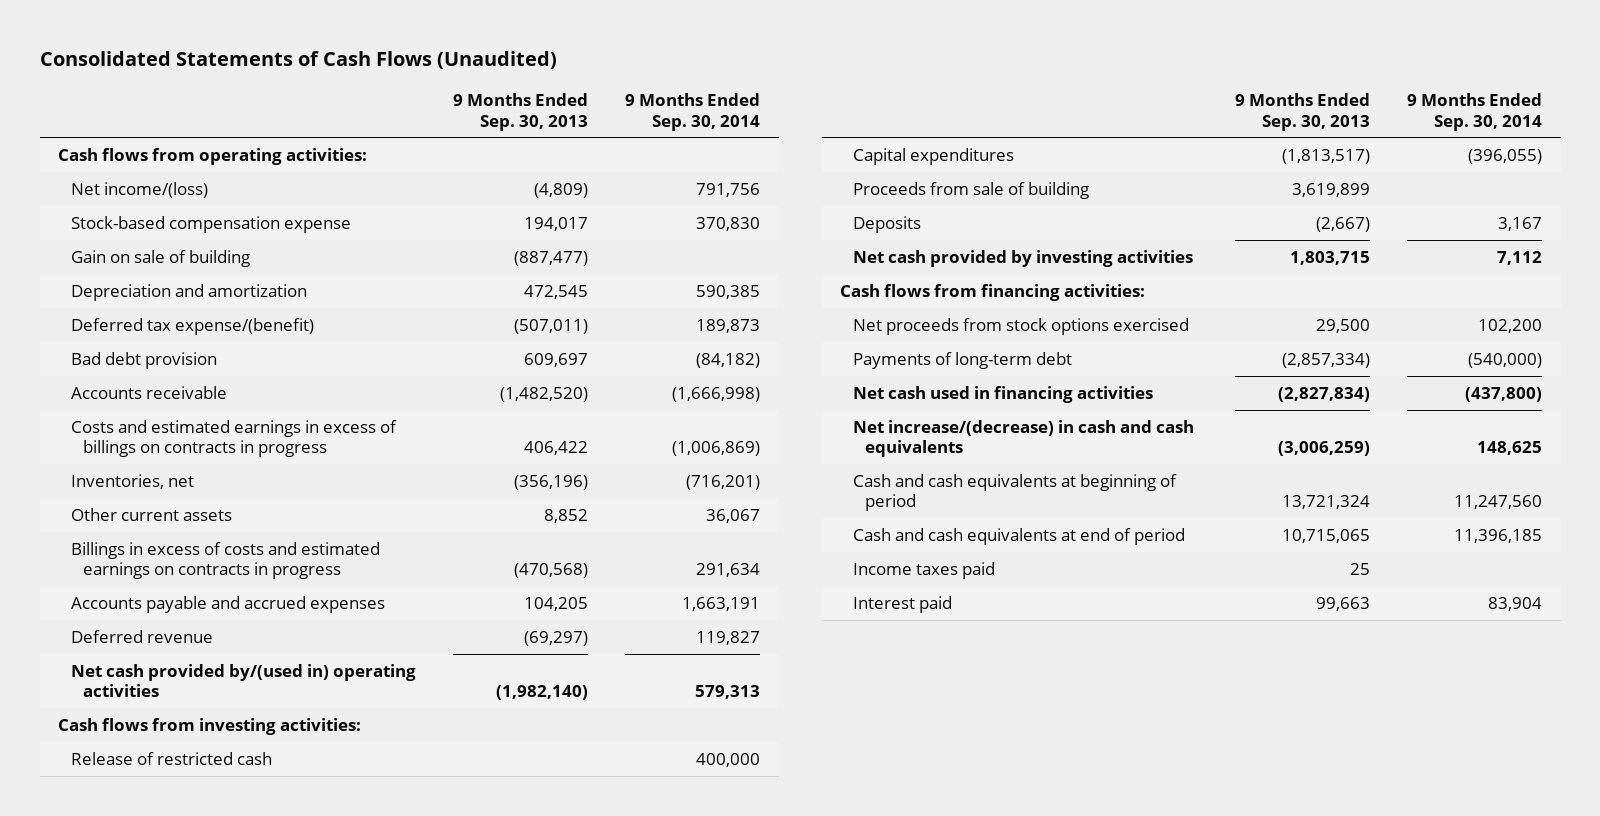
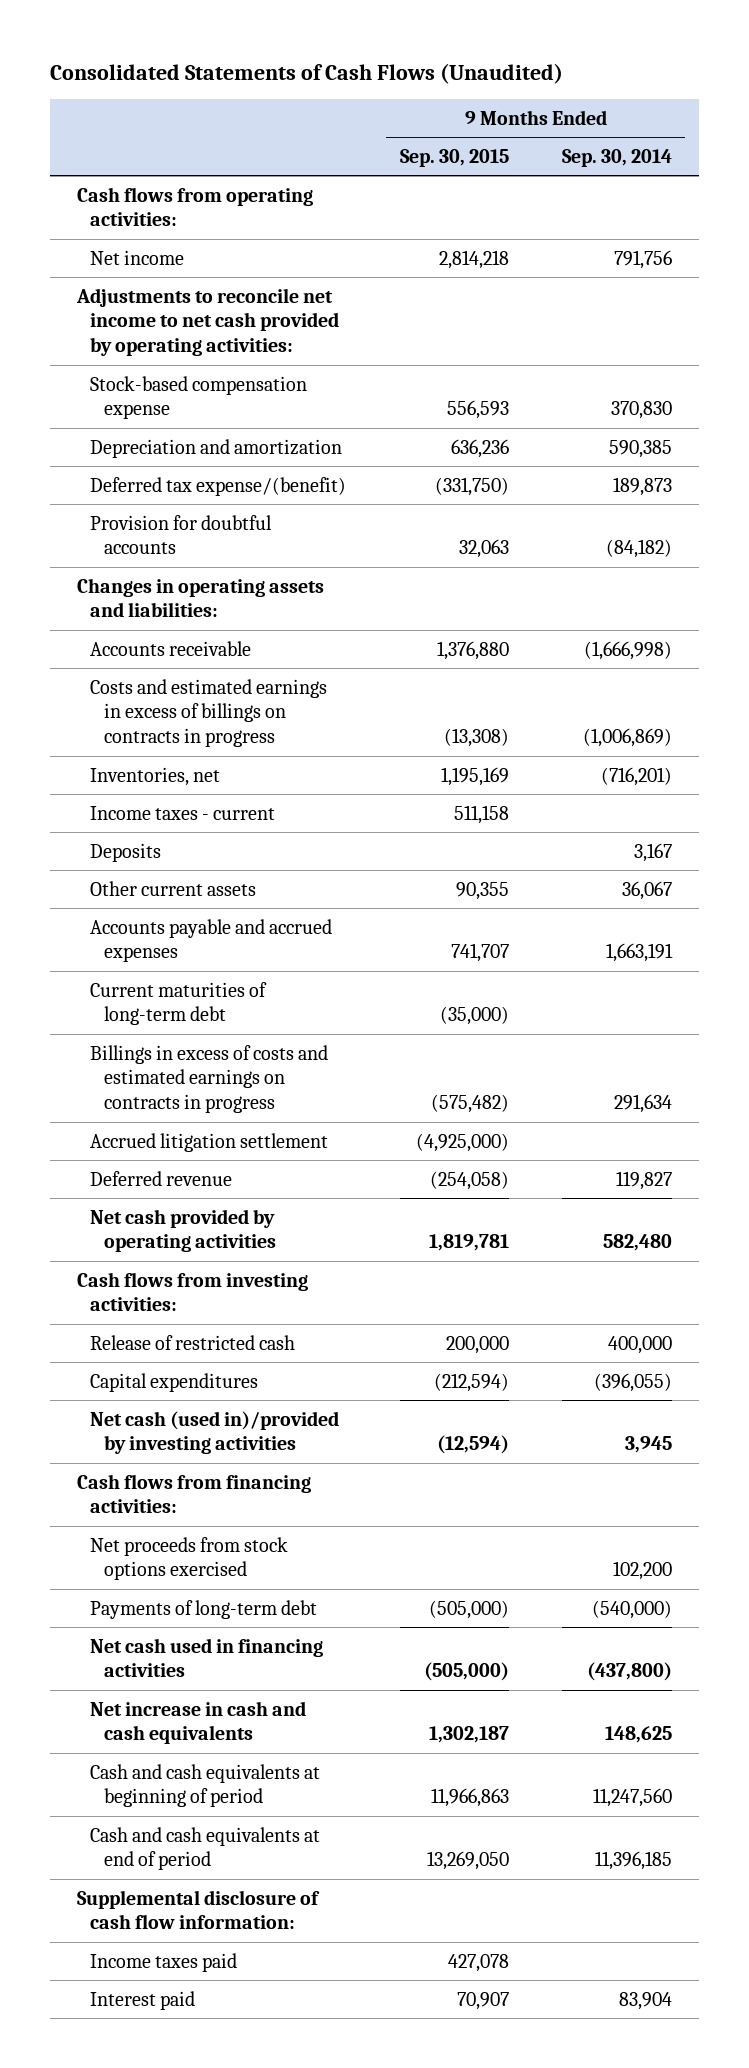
- | 9 Months Ended Sep. 30, 2013 | 9 Months Ended Sep. 30, 2014
+ | 9 Months Ended Sep. 30, 2015 | 9 Months Ended Sep. 30, 2014
- Net income/(loss) | (4,809) | 791,756
+ Net income | 2,814,218 | 791,756
+ Adjustments to reconcile net income to net cash provided by operating activities:
- Gain on sale of building | (887,477) |
- Bad debt provision | 609,697 | (84,182)
+ Provision for doubtful accounts | 32,063 | (84,182)
+ Changes in operating assets and liabilities:
+ Income taxes - current | 511,158 |
moved up: Deposits | | 3,167
+ Current maturities of long-term debt | (35,000) |
moved down: Billings in excess of costs and estimated earnings on contracts in progress | (575,482) | 291,634
+ Accrued litigation settlement | (4,925,000) |
- Net cash provided by/(used in) operating activities | (1,982,140) | 579,313
+ Net cash provided by operating activities | 1,819,781 | 582,480
- Proceeds from sale of building | 3,619,899 |
- Net cash provided by investing activities | 1,803,715 | 7,112
+ Net cash (used in)/provided by investing activities | (12,594) | 3,945
- Net increase/(decrease) in cash and cash equivalents | (3,006,259) | 148,625
+ Net increase in cash and cash equivalents | 1,302,187 | 148,625
+ Supplemental disclosure of cash flow information:

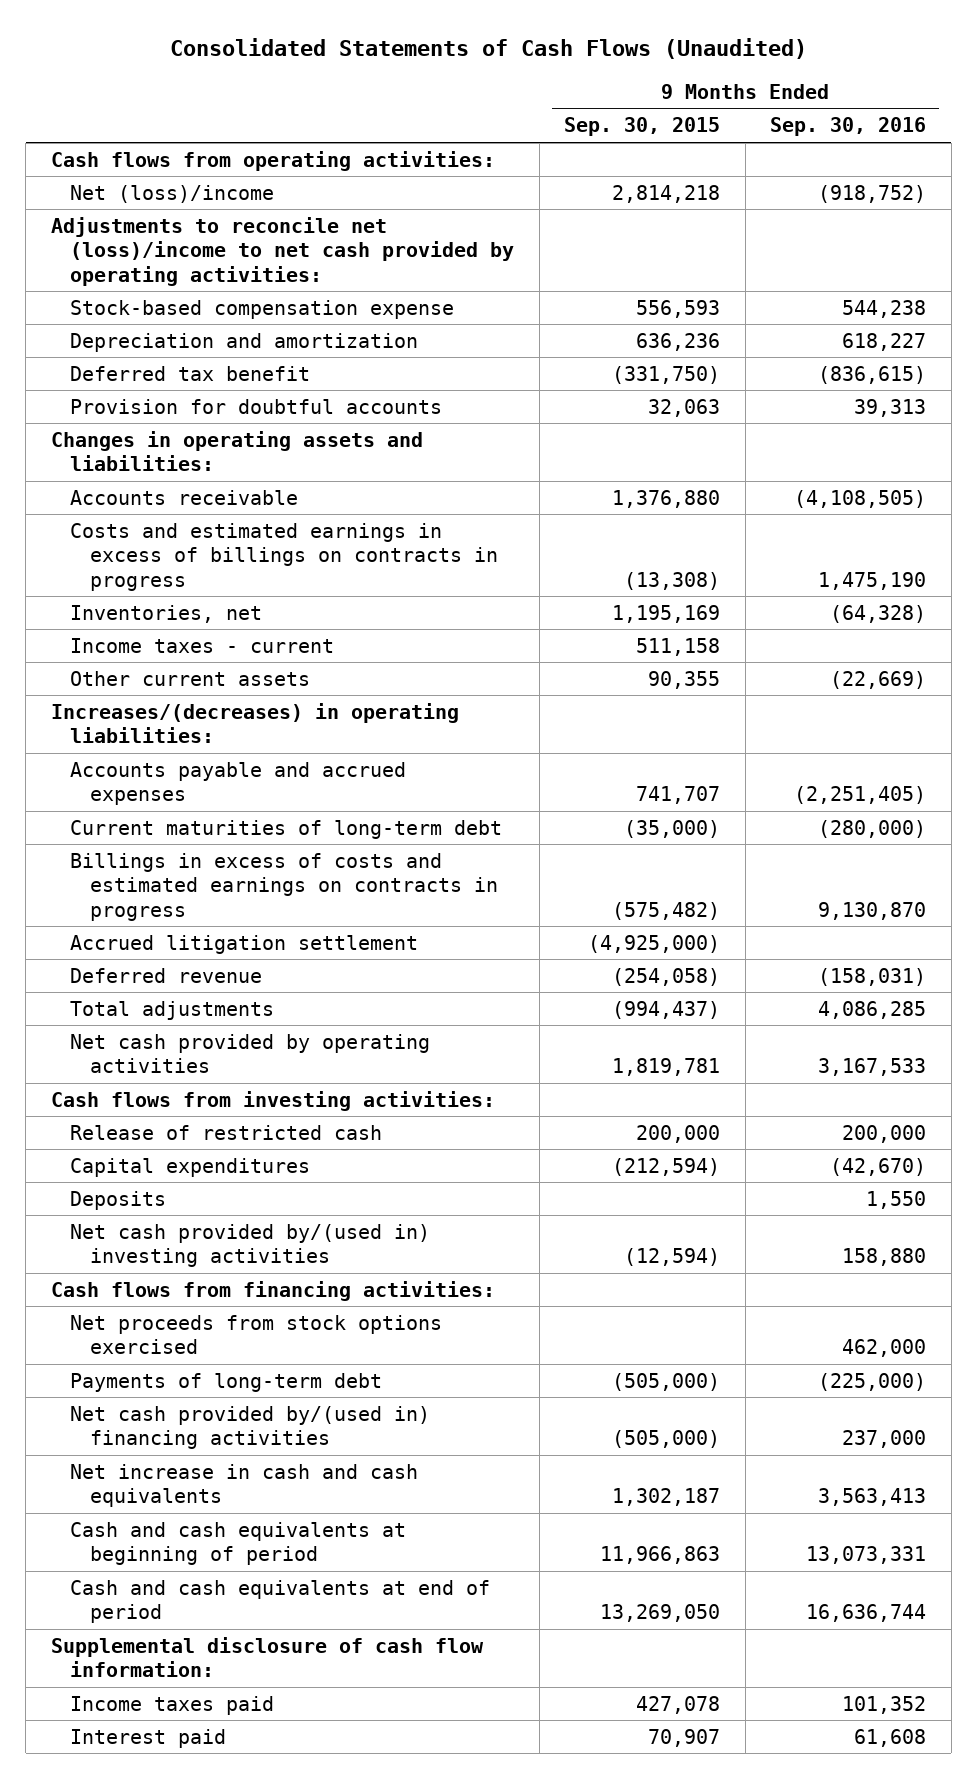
- | 9 Months Ended Sep. 30, 2015 | 9 Months Ended Sep. 30, 2014
+ | 9 Months Ended Sep. 30, 2015 | 9 Months Ended Sep. 30, 2016
- Net income | 2,814,218 | 791,756
- Adjustments to reconcile net income to net cash provided by operating activities:
+ Net (loss)/income | 2,814,218 | (918,752)
+ Adjustments to reconcile net (loss)/income to net cash provided by operating activities:
- Deferred tax expense/(benefit) | (331,750) | 189,873
+ Deferred tax benefit | (331,750) | (836,615)
+ Increases/(decreases) in operating liabilities:
+ Total adjustments | (994,437) | 4,086,285
- Net cash (used in)/provided by investing activities | (12,594) | 3,945
moved down: Deposits | | 1,550
+ Net cash provided by/(used in) investing activities | (12,594) | 158,880
- Net cash used in financing activities | (505,000) | (437,800)
+ Net cash provided by/(used in) financing activities | (505,000) | 237,000

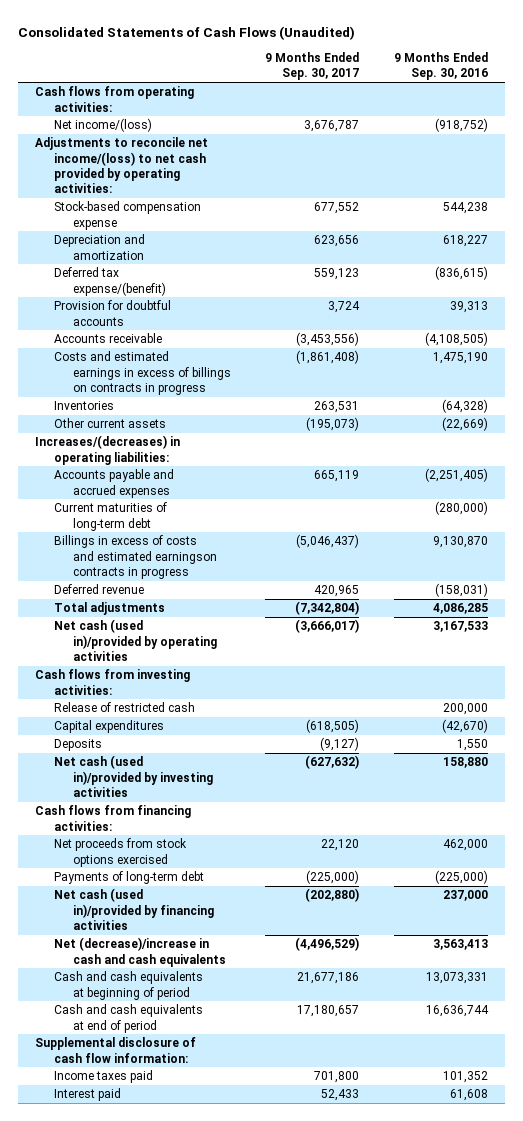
- | 9 Months Ended Sep. 30, 2015 | 9 Months Ended Sep. 30, 2016
+ | 9 Months Ended Sep. 30, 2017 | 9 Months Ended Sep. 30, 2016
- Net (loss)/income | 2,814,218 | (918,752)
- Adjustments to reconcile net (loss)/income to net cash provided by operating activities:
+ Net income/(loss) | 3,676,787 | (918,752)
+ Adjustments to reconcile net income/(loss) to net cash provided by operating activities:
- Deferred tax benefit | (331,750) | (836,615)
+ Deferred tax expense/(benefit) | 559,123 | (836,615)
- Changes in operating assets and liabilities:
- Inventories, net | 1,195,169 | (64,328)
- Income taxes - current | 511,158 |
+ Inventories | 263,531 | (64,328)
- Billings in excess of costs and estimated earnings on contracts in progress | (575,482) | 9,130,870
- Accrued litigation settlement | (4,925,000) |
+ Billings in excess of costs and estimated earningson contracts in progress | (5,046,437) | 9,130,870
- Net cash provided by operating activities | 1,819,781 | 3,167,533
+ Net cash (used in)/provided by operating activities | (3,666,017) | 3,167,533
- Net cash provided by/(used in) investing activities | (12,594) | 158,880
+ Net cash (used in)/provided by investing activities | (627,632) | 158,880
- Net cash provided by/(used in) financing activities | (505,000) | 237,000
- Net increase in cash and cash equivalents | 1,302,187 | 3,563,413
+ Net cash (used in)/provided by financing activities | (202,880) | 237,000
+ Net (decrease)/increase in cash and cash equivalents | (4,496,529) | 3,563,413

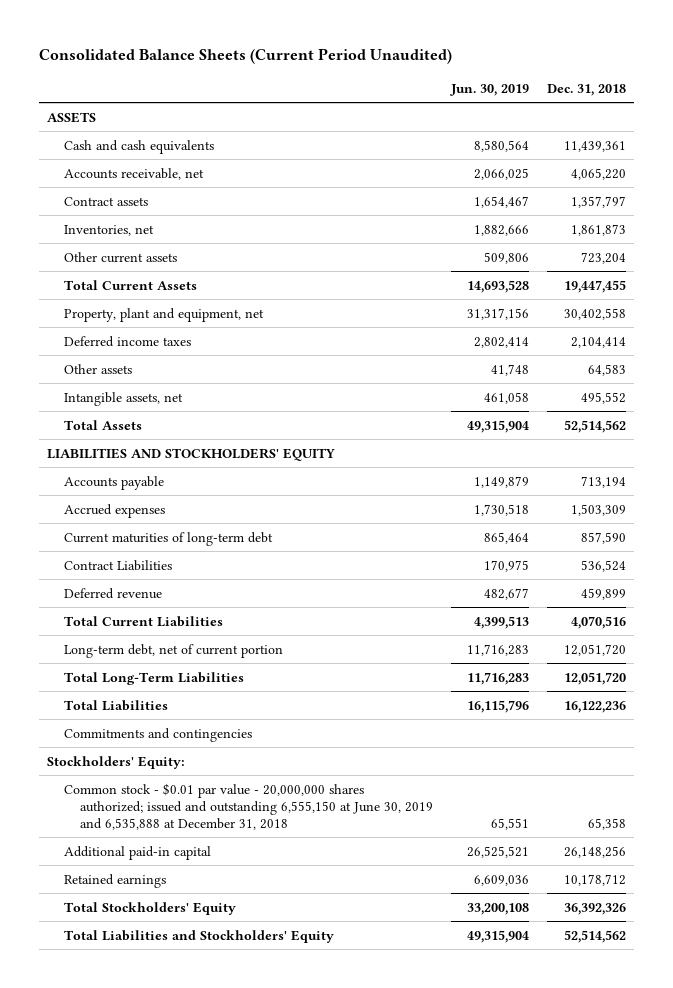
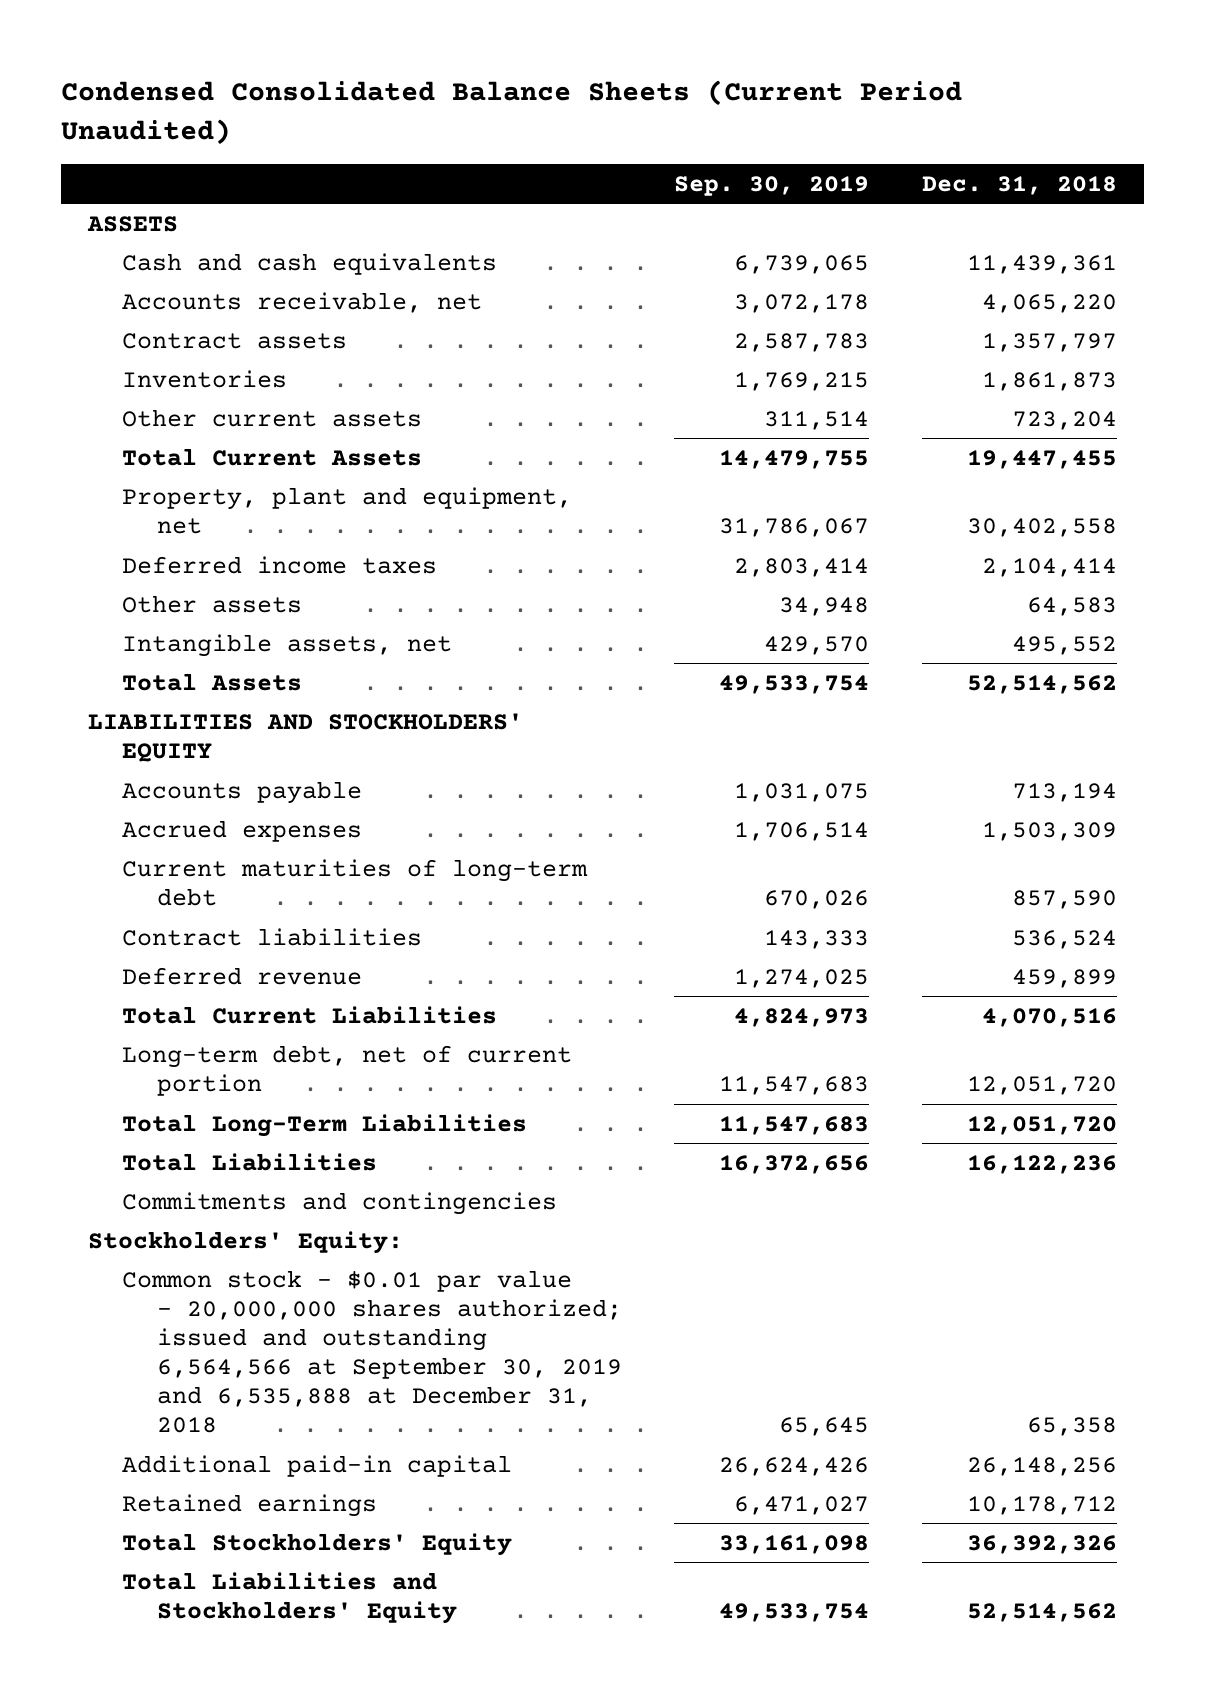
- Consolidated Balance Sheets (Current Period Unaudited)
+ Condensed Consolidated Balance Sheets (Current Period Unaudited)
- | Jun. 30, 2019 | Dec. 31, 2018
+ | Sep. 30, 2019 | Dec. 31, 2018
- Inventories, net | 1,882,666 | 1,861,873
+ Inventories | 1,769,215 | 1,861,873
- Contract Liabilities | 170,975 | 536,524
+ Contract liabilities | 143,333 | 536,524
- Common stock - $0.01 par value - 20,000,000 shares authorized; issued and outstanding 6,555,150 at June 30, 2019 and 6,535,888 at December 31, 2018 | 65,551 | 65,358
+ Common stock - $0.01 par value - 20,000,000 shares authorized; issued and outstanding 6,564,566 at September 30, 2019 and 6,535,888 at December 31, 2018 | 65,645 | 65,358

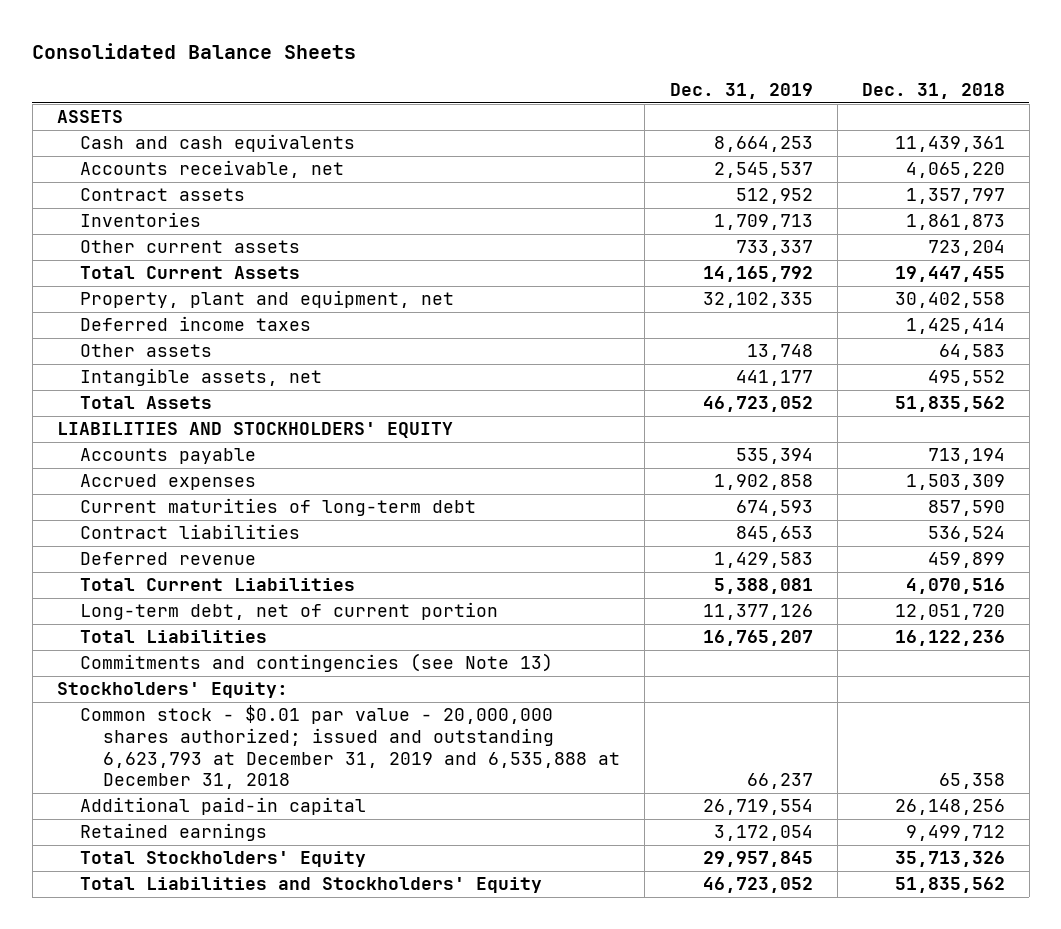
- Condensed Consolidated Balance Sheets (Current Period Unaudited)
+ Consolidated Balance Sheets
- | Sep. 30, 2019 | Dec. 31, 2018
+ | Dec. 31, 2019 | Dec. 31, 2018
- Deferred income taxes | 2,803,414 | 2,104,414
+ Deferred income taxes | | 1,425,414
- Total Assets | 49,533,754 | 52,514,562
+ Total Assets | 46,723,052 | 51,835,562
- Total Long-Term Liabilities | 11,547,683 | 12,051,720
- Commitments and contingencies
+ Commitments and contingencies (see Note 13)
- Common stock - $0.01 par value - 20,000,000 shares authorized; issued and outstanding 6,564,566 at September 30, 2019 and 6,535,888 at December 31, 2018 | 65,645 | 65,358
+ Common stock - $0.01 par value - 20,000,000 shares authorized; issued and outstanding 6,623,793 at December 31, 2019 and 6,535,888 at December 31, 2018 | 66,237 | 65,358
- Retained earnings | 6,471,027 | 10,178,712
- Total Stockholders' Equity | 33,161,098 | 36,392,326
- Total Liabilities and Stockholders' Equity | 49,533,754 | 52,514,562
+ Retained earnings | 3,172,054 | 9,499,712
+ Total Stockholders' Equity | 29,957,845 | 35,713,326
+ Total Liabilities and Stockholders' Equity | 46,723,052 | 51,835,562

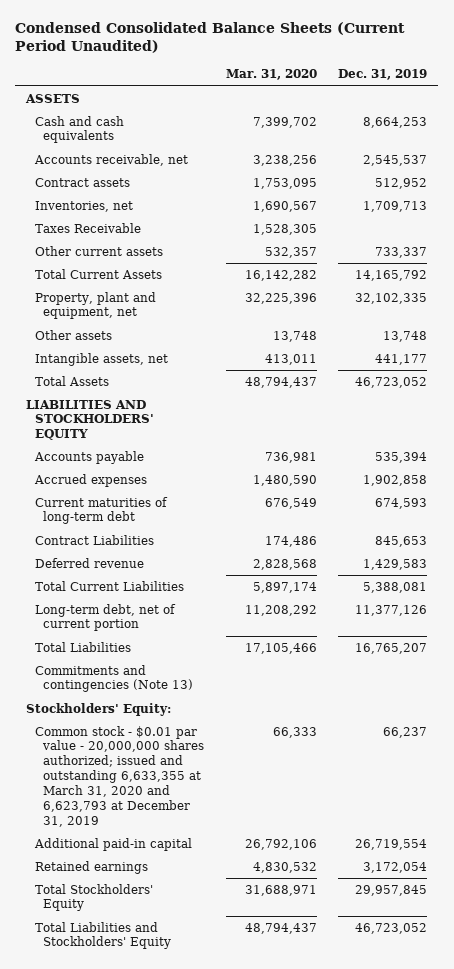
- Consolidated Balance Sheets
+ Condensed Consolidated Balance Sheets (Current Period Unaudited)
- | Dec. 31, 2019 | Dec. 31, 2018
+ | Mar. 31, 2020 | Dec. 31, 2019
- Inventories | 1,709,713 | 1,861,873
+ Inventories, net | 1,690,567 | 1,709,713
+ Taxes Receivable | 1,528,305 |
- Deferred income taxes | | 1,425,414
- Contract liabilities | 845,653 | 536,524
+ Contract Liabilities | 174,486 | 845,653
- Commitments and contingencies (see Note 13)
+ Commitments and contingencies (Note 13)
- Common stock - $0.01 par value - 20,000,000 shares authorized; issued and outstanding 6,623,793 at December 31, 2019 and 6,535,888 at December 31, 2018 | 66,237 | 65,358
+ Common stock - $0.01 par value - 20,000,000 shares authorized; issued and outstanding 6,633,355 at March 31, 2020 and 6,623,793 at December 31, 2019 | 66,333 | 66,237

